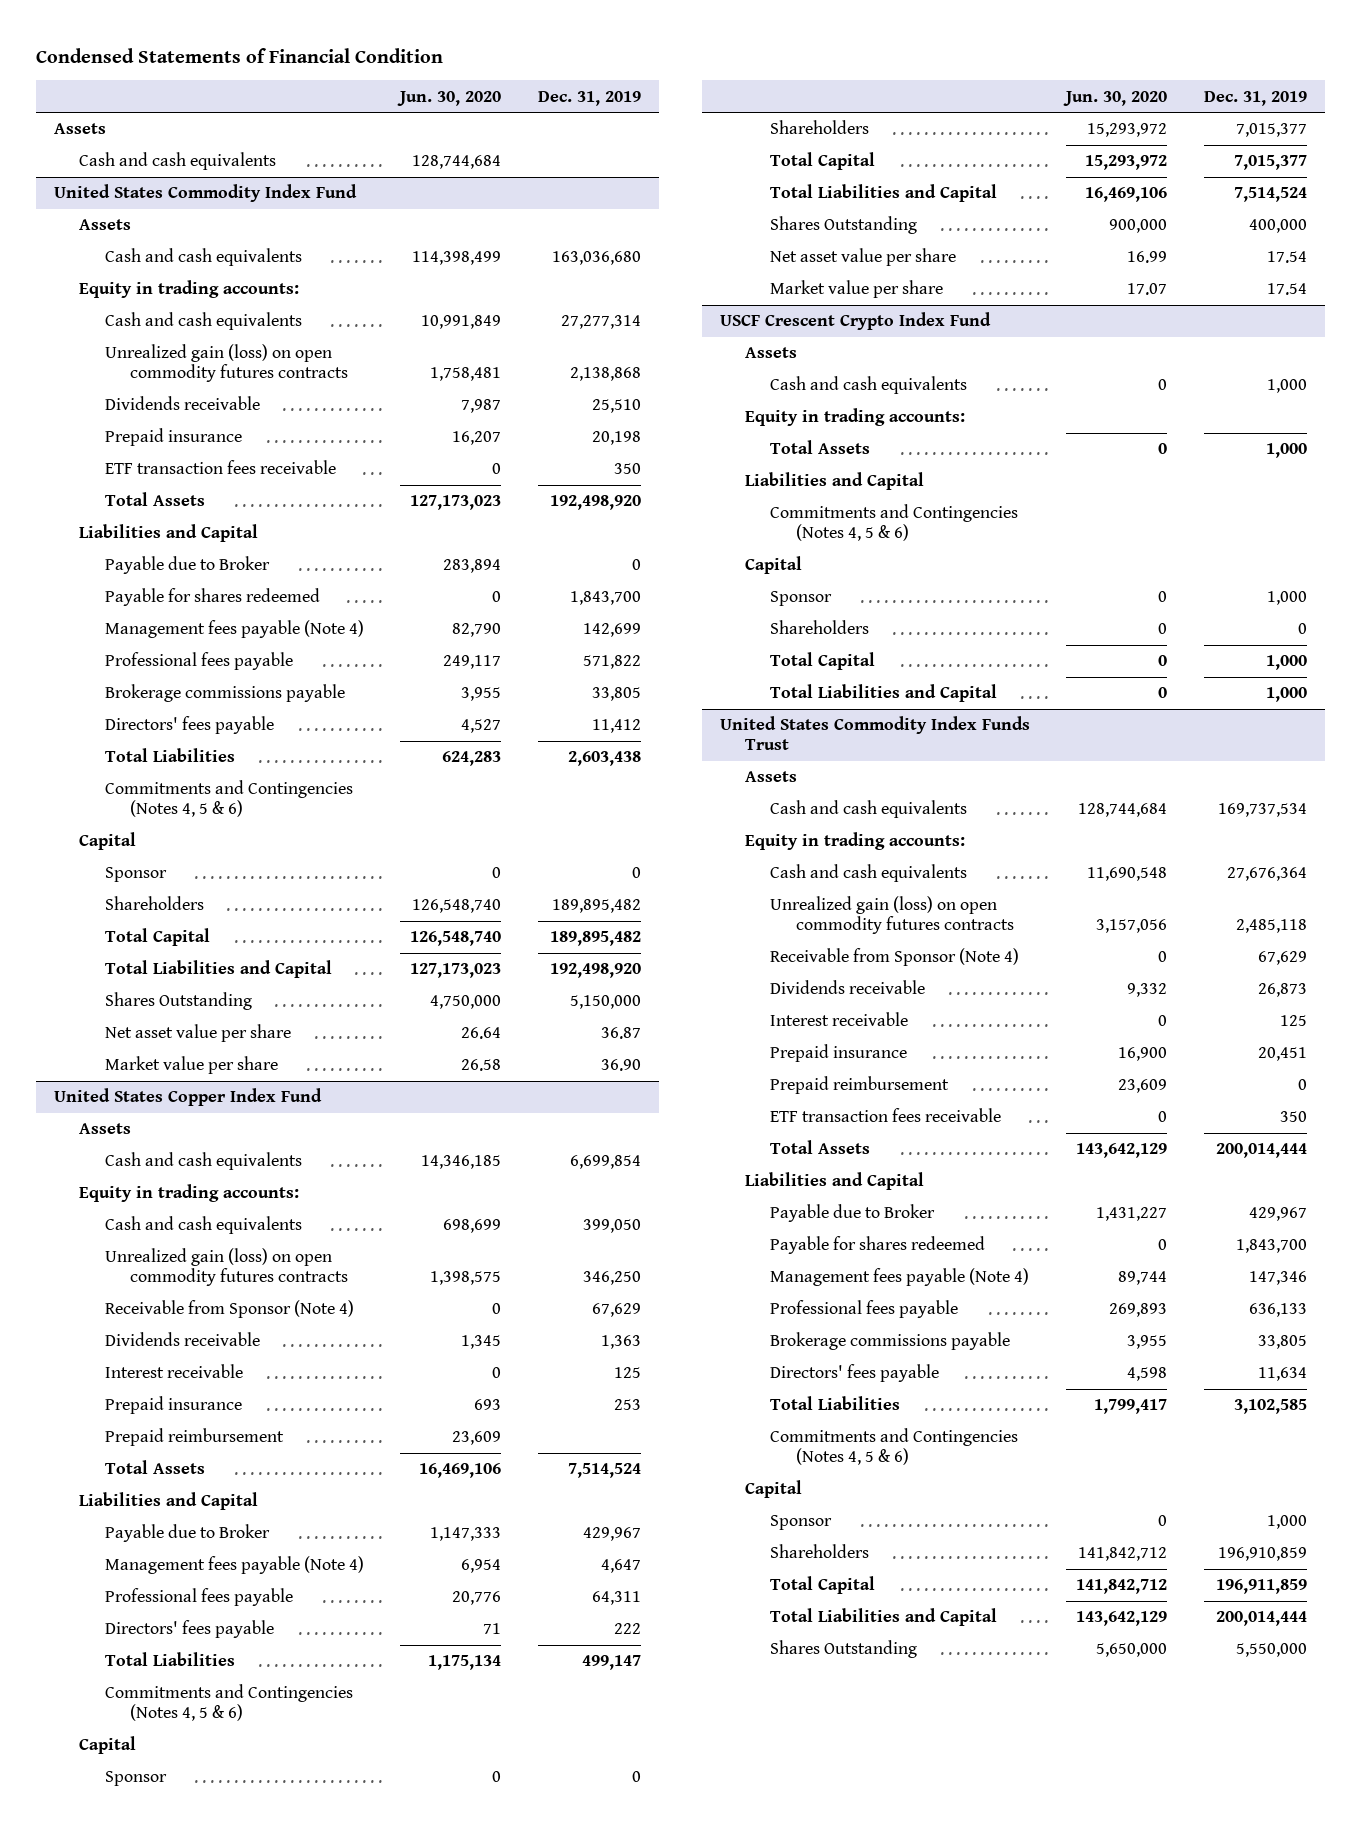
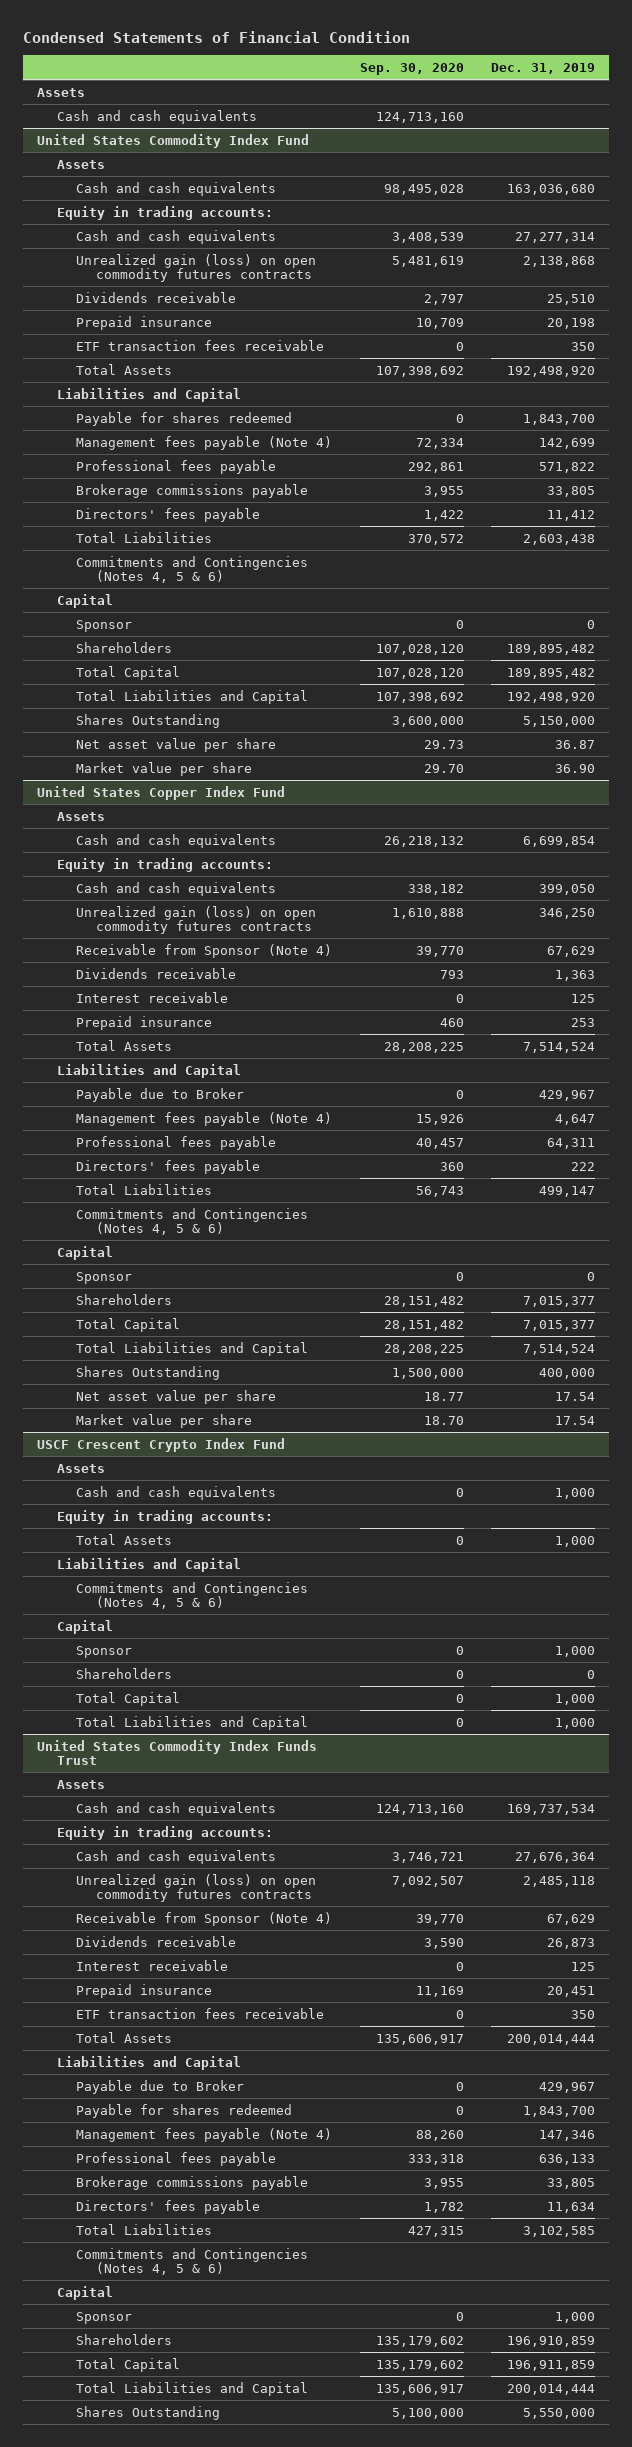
- | Jun. 30, 2020 | Dec. 31, 2019
+ | Sep. 30, 2020 | Dec. 31, 2019
@ United States Commodity Index Fund
- Payable due to Broker | 283,894 | 0
@ United States Copper Index Fund
- Prepaid reimbursement | 23,609 |
@ United States Commodity Index Funds Trust
- Prepaid reimbursement | 23,609 | 0

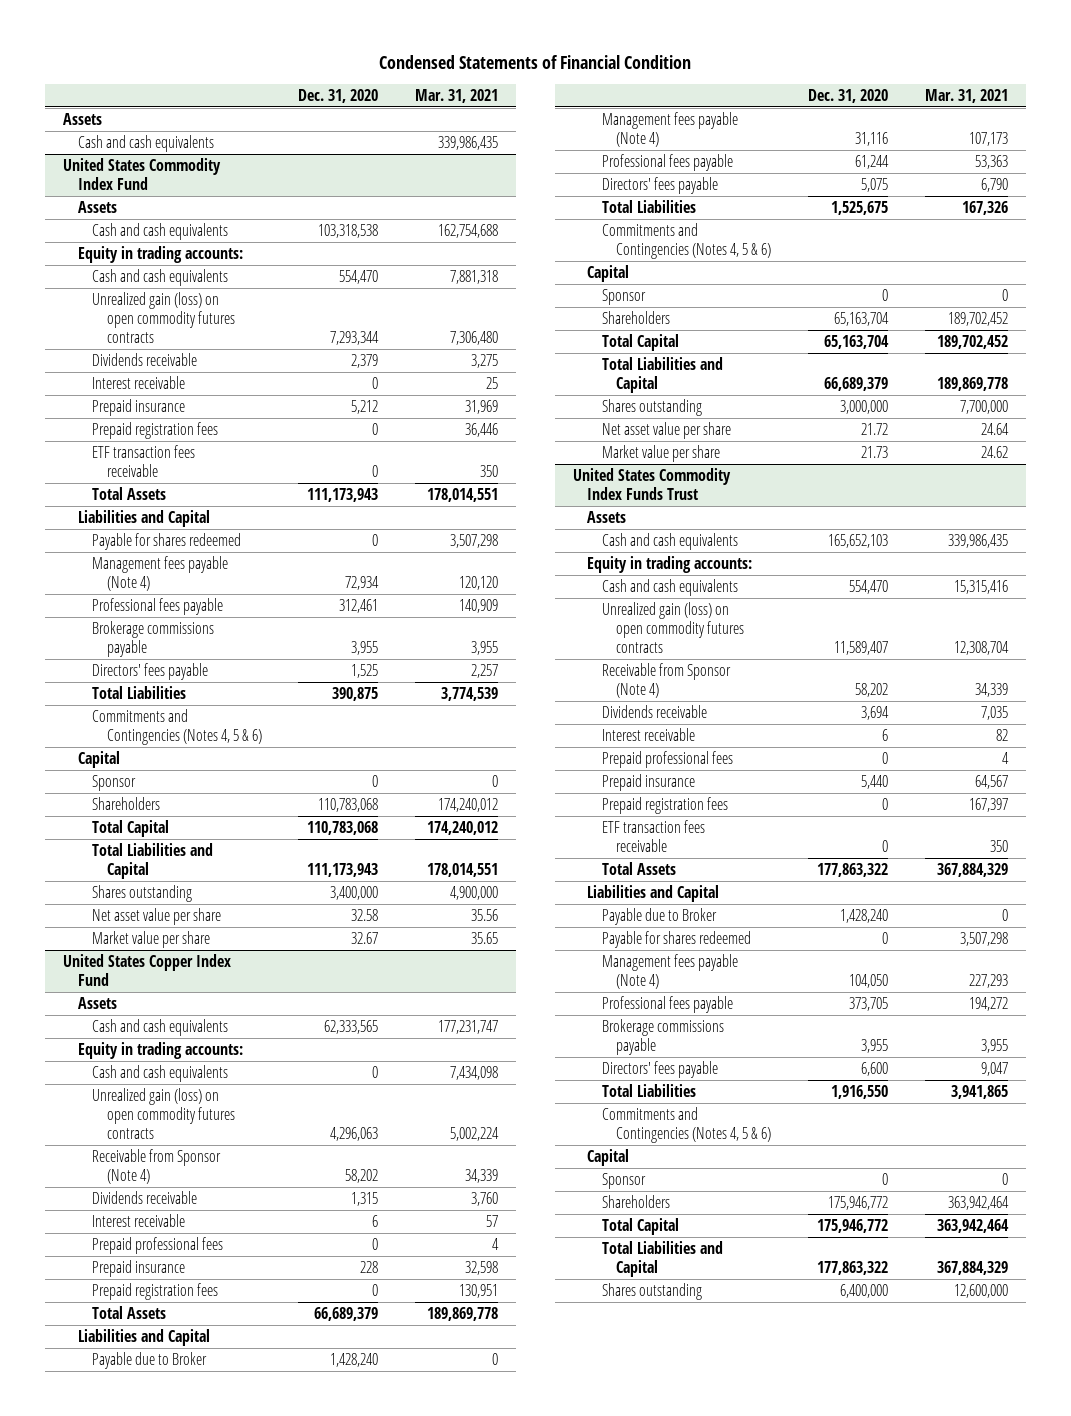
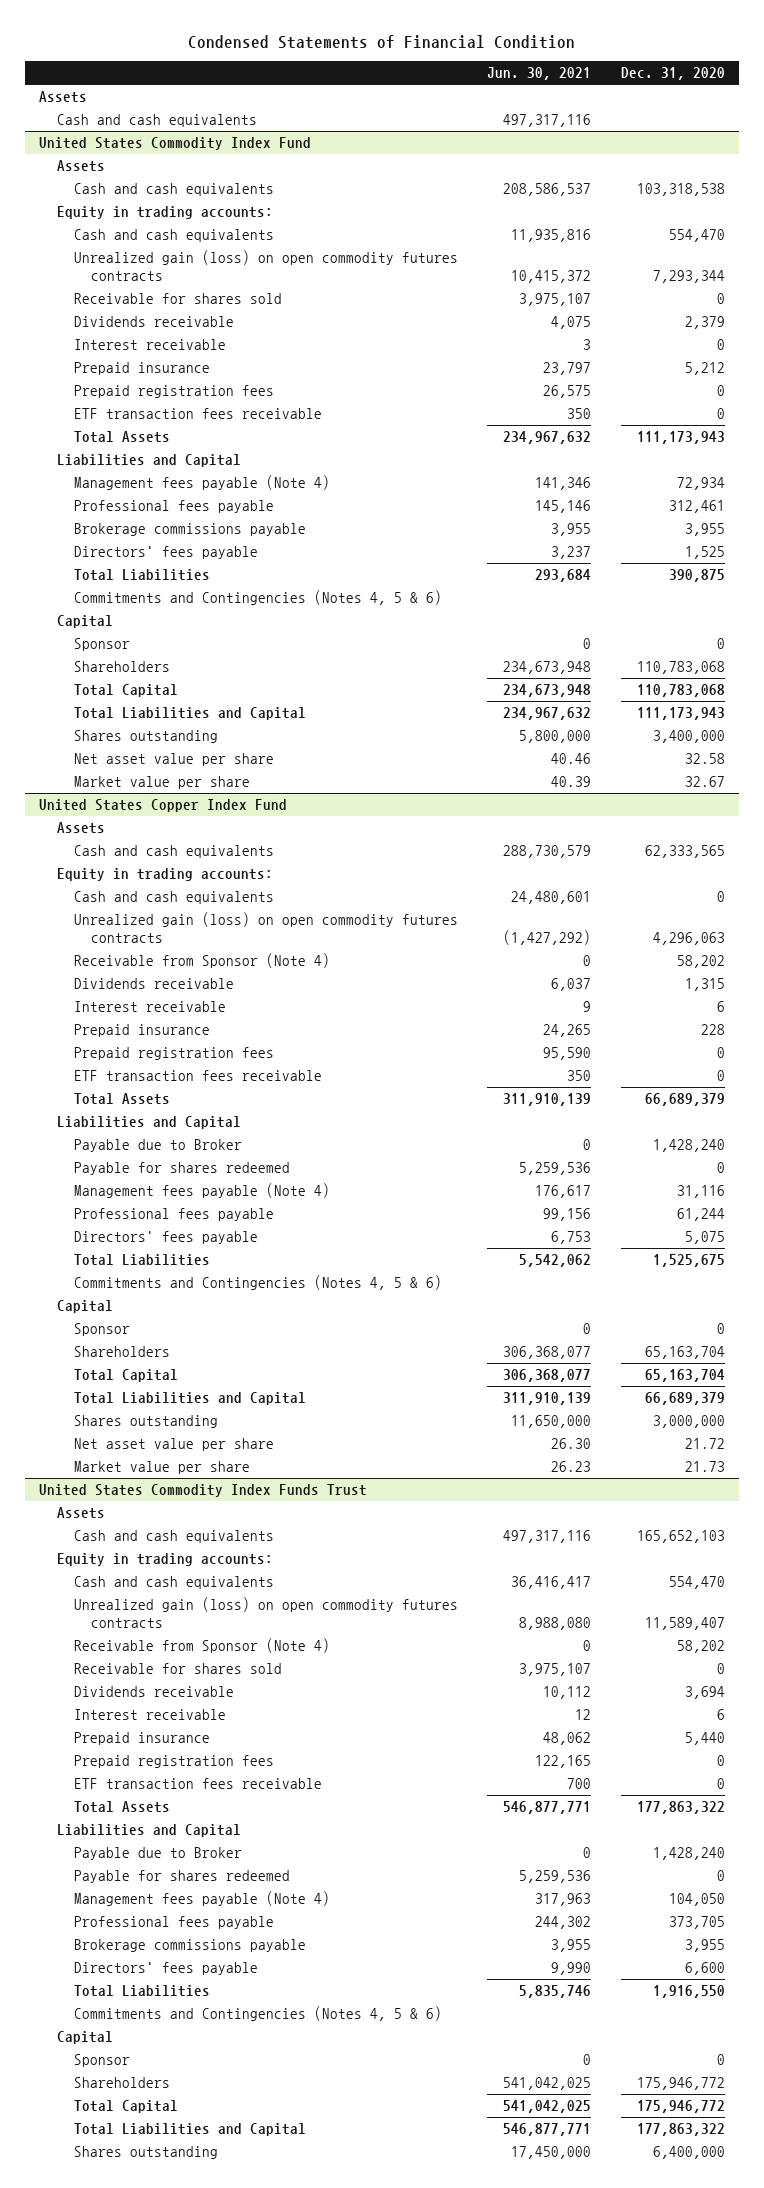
- | Dec. 31, 2020 | Mar. 31, 2021
+ | Jun. 30, 2021 | Dec. 31, 2020
@ United States Commodity Index Fund
+ Receivable for shares sold | 3,975,107 | 0
- Payable for shares redeemed | 0 | 3,507,298
@ United States Copper Index Fund
- Prepaid professional fees | 0 | 4
+ ETF transaction fees receivable | 350 | 0
+ Payable for shares redeemed | 5,259,536 | 0
@ United States Commodity Index Funds Trust
+ Receivable for shares sold | 3,975,107 | 0
- Prepaid professional fees | 0 | 4

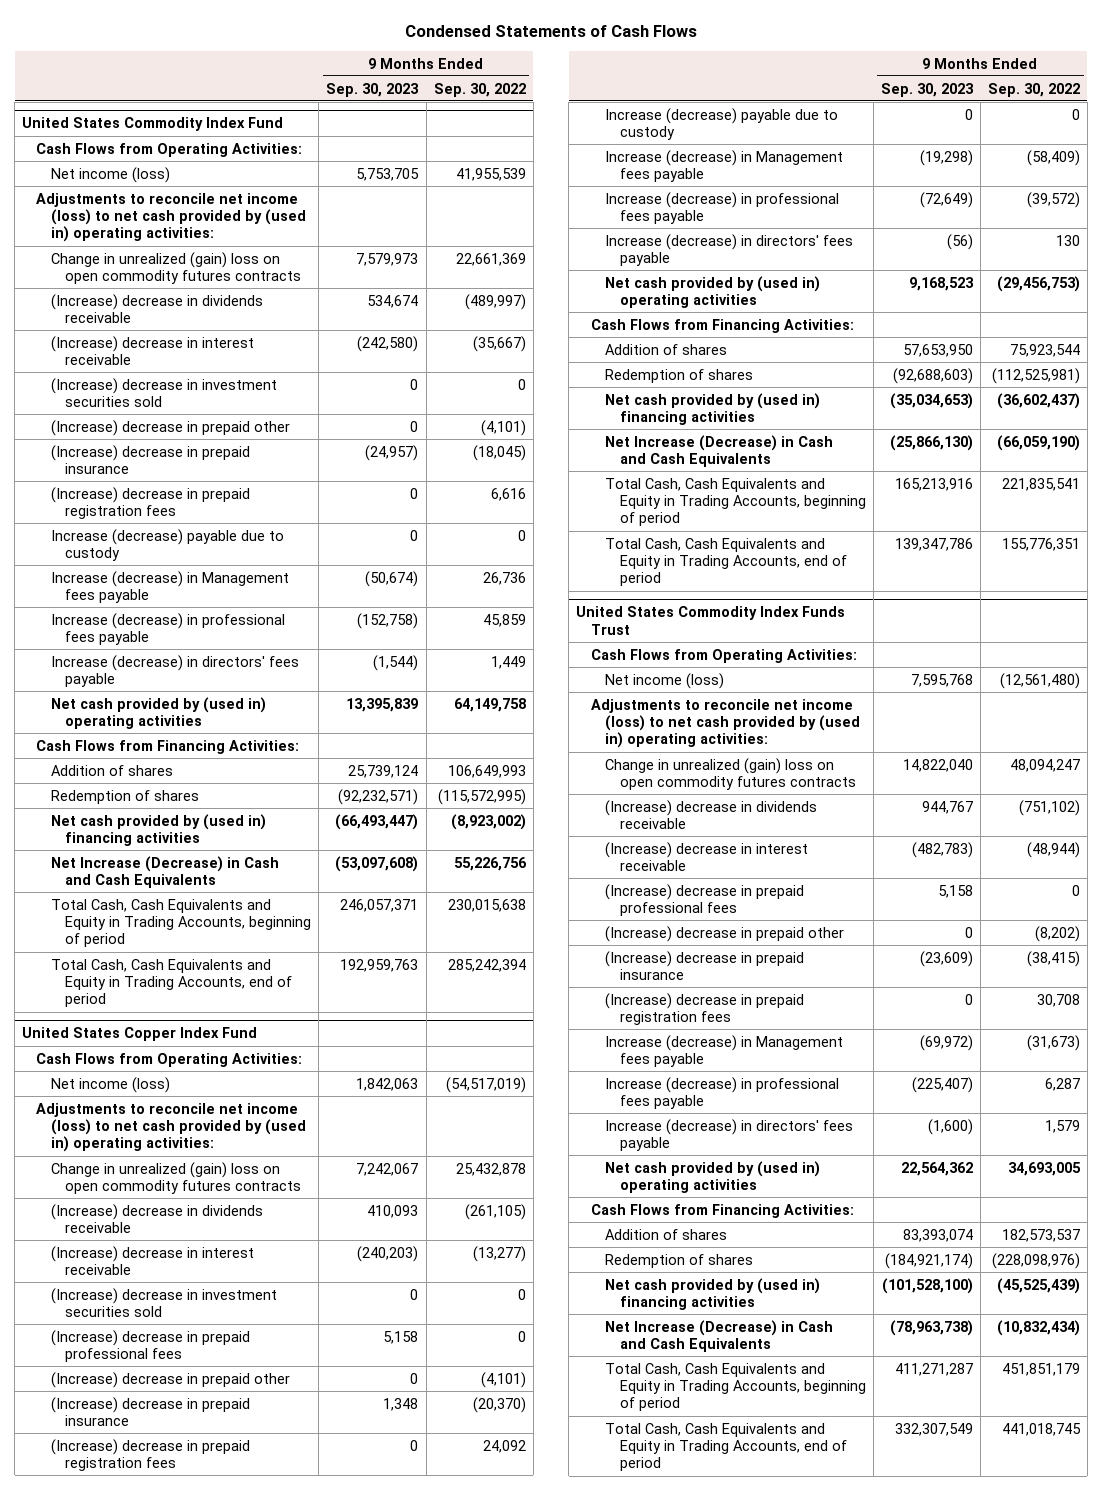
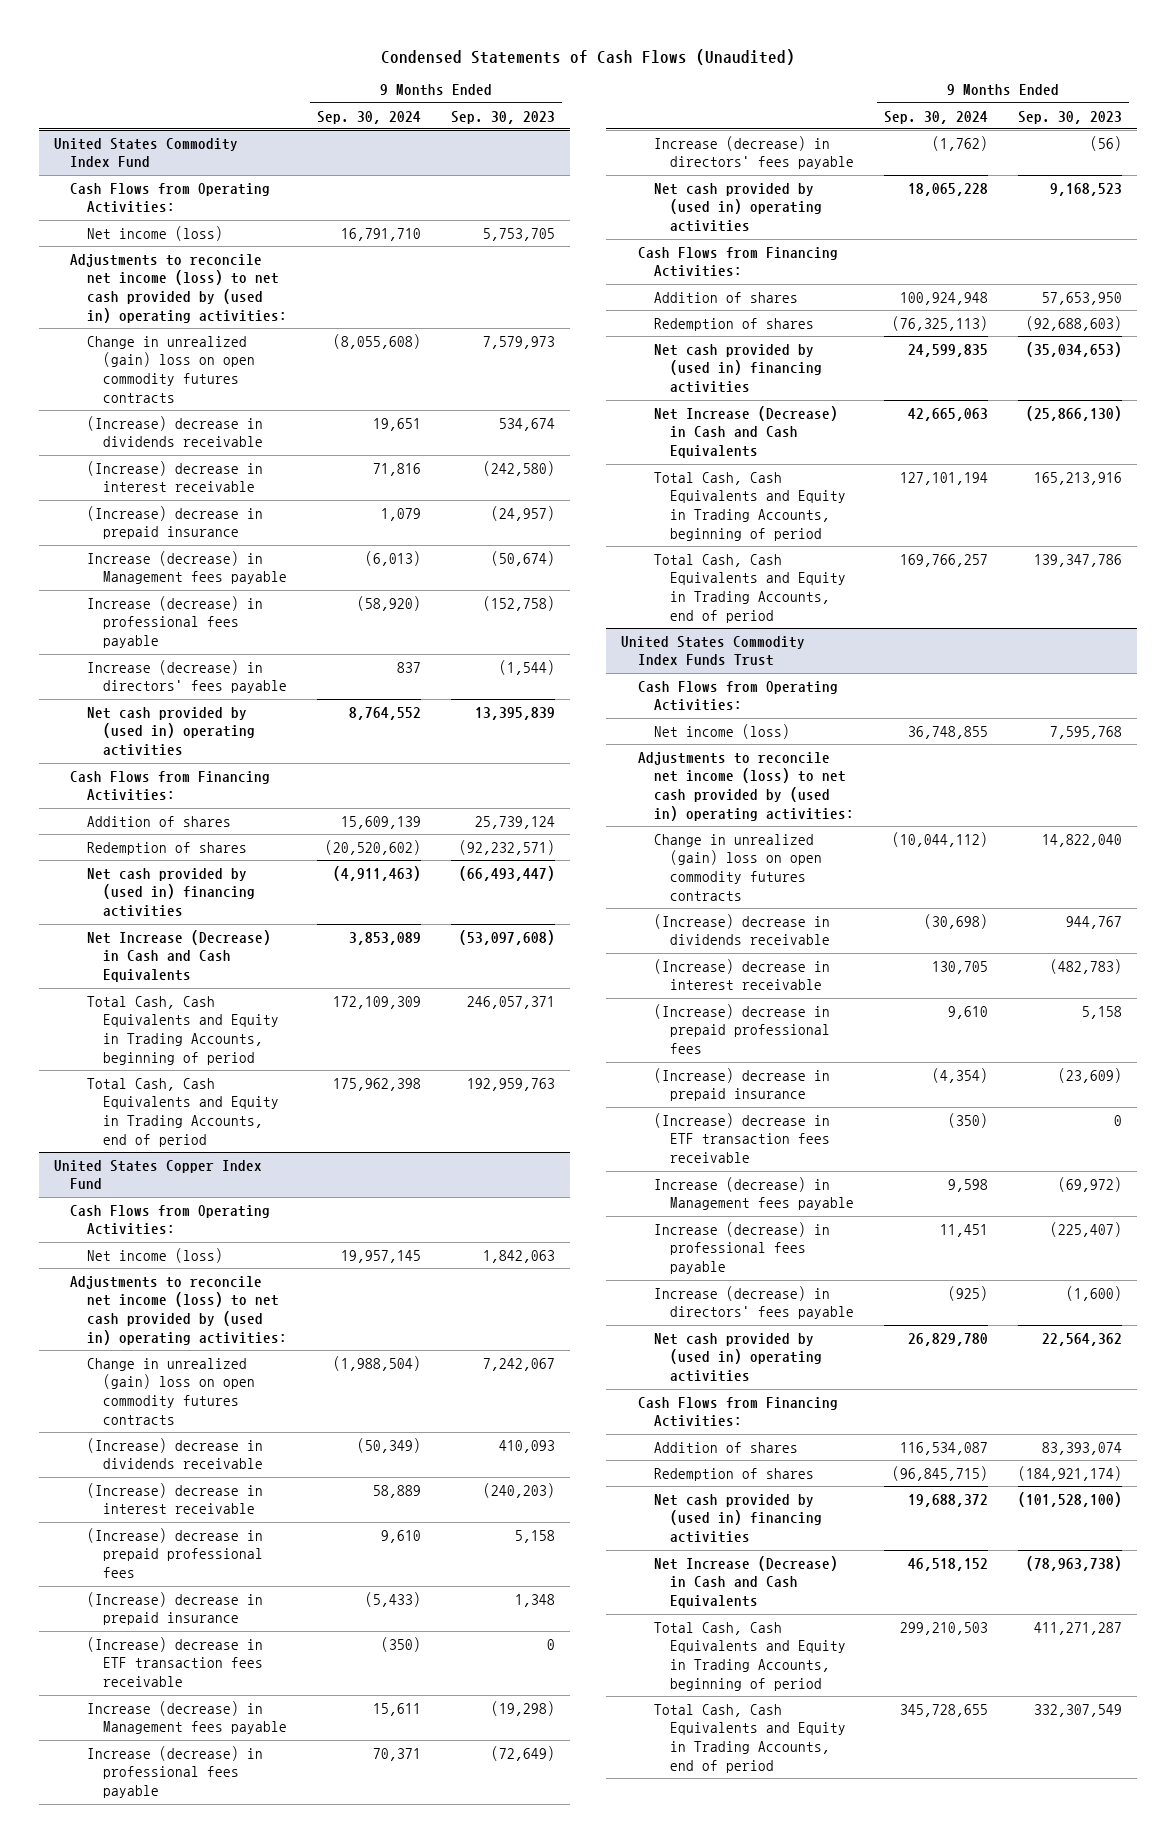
- Condensed Statements of Cash Flows
+ Condensed Statements of Cash Flows (Unaudited)
- | 9 Months Ended Sep. 30, 2023 | 9 Months Ended Sep. 30, 2022
+ | 9 Months Ended Sep. 30, 2024 | 9 Months Ended Sep. 30, 2023
@ United States Commodity Index Fund
- (Increase) decrease in investment securities sold | 0 | 0
- (Increase) decrease in prepaid other | 0 | (4,101)
- (Increase) decrease in prepaid registration fees | 0 | 6,616
- Increase (decrease) payable due to custody | 0 | 0
@ United States Copper Index Fund
- (Increase) decrease in investment securities sold | 0 | 0
- (Increase) decrease in prepaid other | 0 | (4,101)
- (Increase) decrease in prepaid registration fees | 0 | 24,092
- Increase (decrease) payable due to custody | 0 | 0
+ (Increase) decrease in ETF transaction fees receivable | (350) | 0
@ United States Commodity Index Funds Trust
- (Increase) decrease in prepaid other | 0 | (8,202)
- (Increase) decrease in prepaid registration fees | 0 | 30,708
+ (Increase) decrease in ETF transaction fees receivable | (350) | 0

